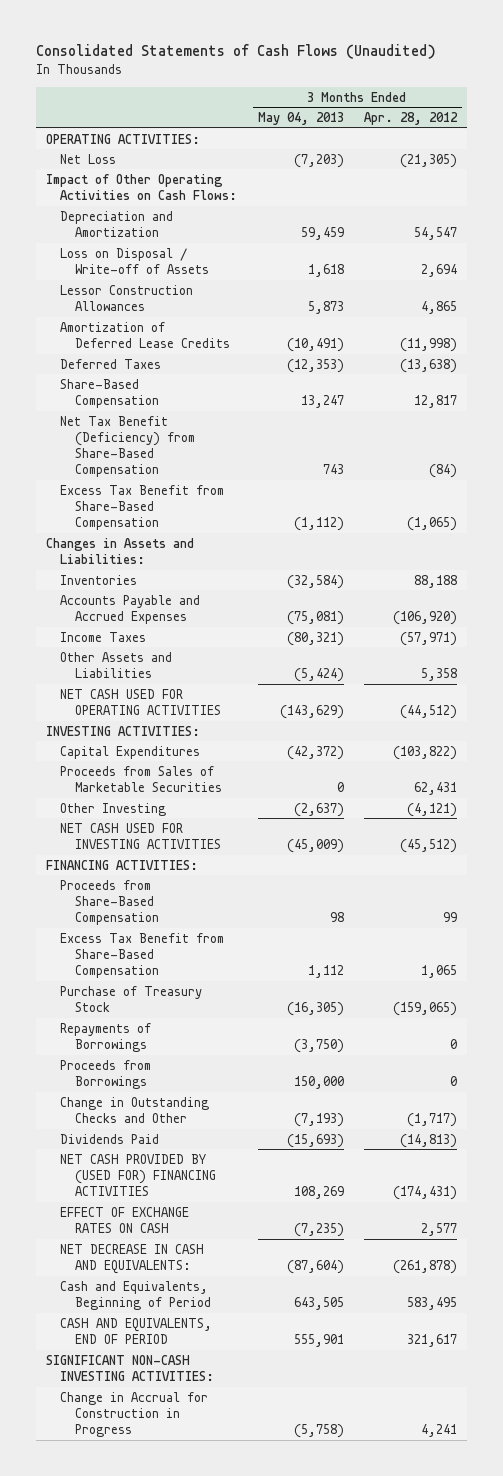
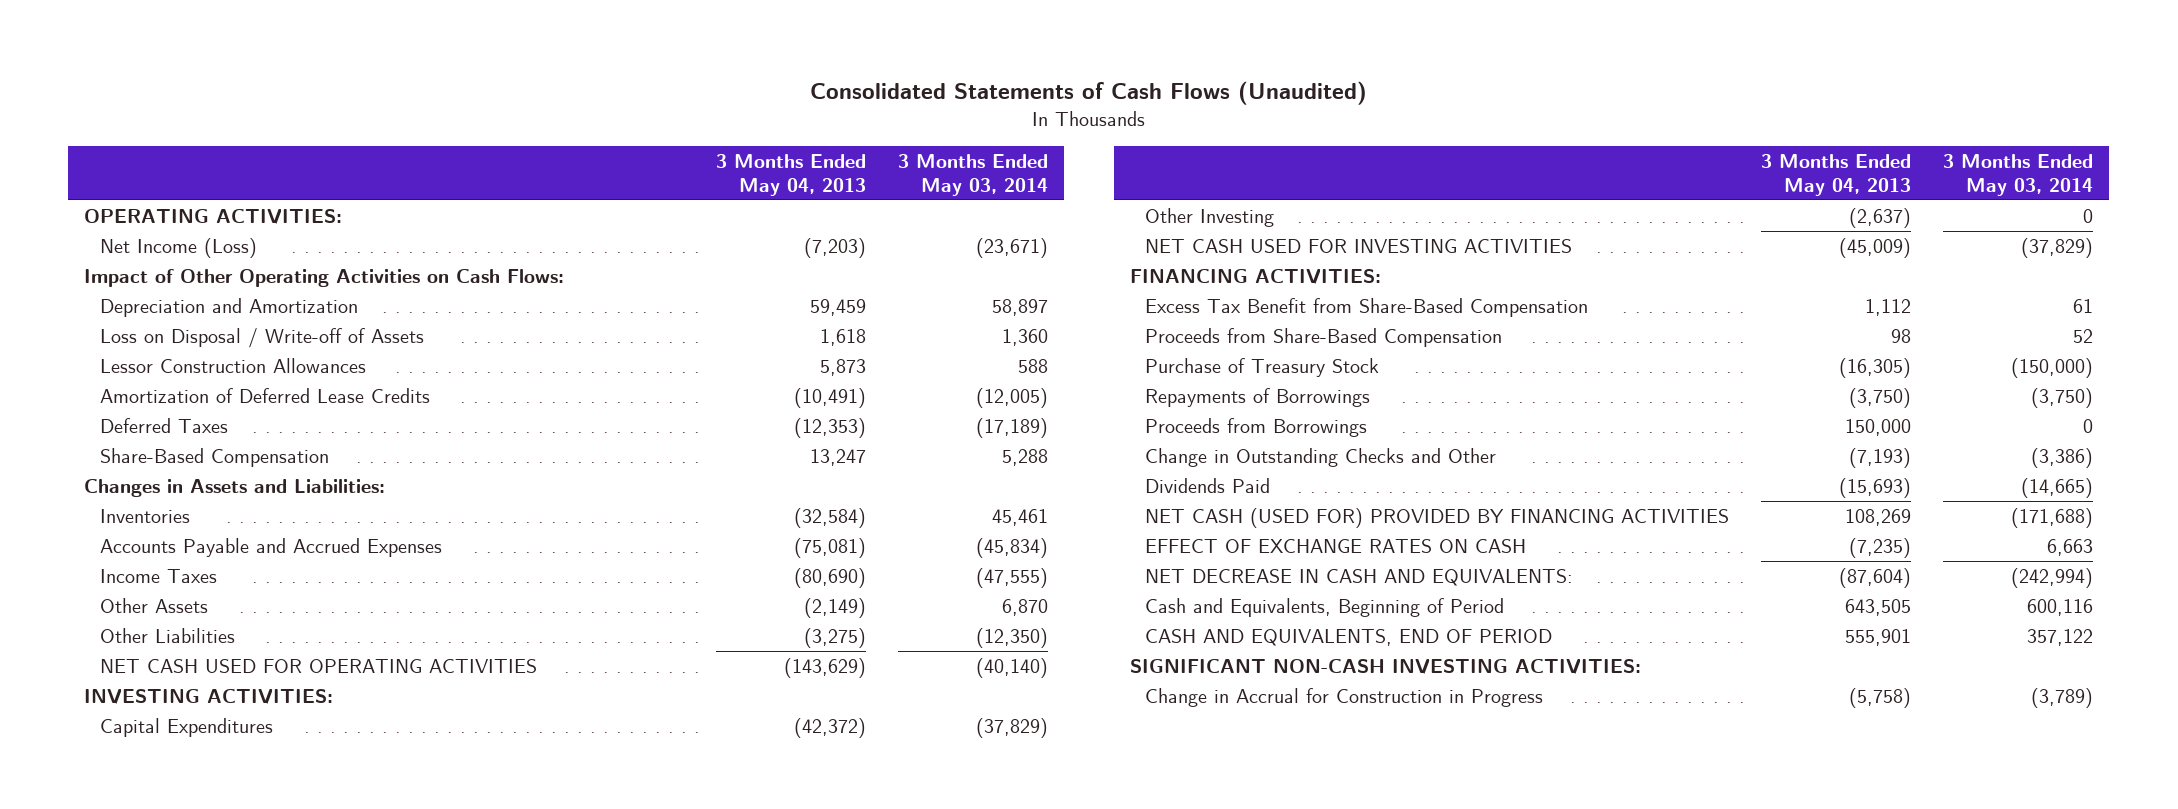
- | 3 Months Ended May 04, 2013 | 3 Months Ended Apr. 28, 2012
+ | 3 Months Ended May 04, 2013 | 3 Months Ended May 03, 2014
- Net Loss | (7,203) | (21,305)
+ Net Income (Loss) | (7,203) | (23,671)
- Net Tax Benefit (Deficiency) from Share-Based Compensation | 743 | (84)
- Excess Tax Benefit from Share-Based Compensation | (1,112) | (1,065)
- Income Taxes | (80,321) | (57,971)
- Other Assets and Liabilities | (5,424) | 5,358
+ Income Taxes | (80,690) | (47,555)
+ Other Assets | (2,149) | 6,870
+ Other Liabilities | (3,275) | (12,350)
- Proceeds from Sales of Marketable Securities | 0 | 62,431
moved down: Proceeds from Share-Based Compensation | 98 | 52
- NET CASH PROVIDED BY (USED FOR) FINANCING ACTIVITIES | 108,269 | (174,431)
+ NET CASH (USED FOR) PROVIDED BY FINANCING ACTIVITIES | 108,269 | (171,688)

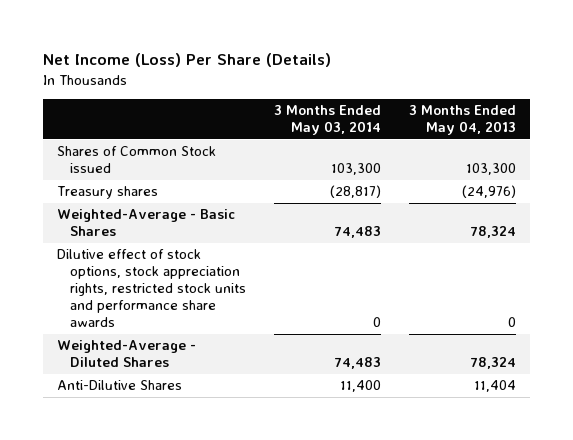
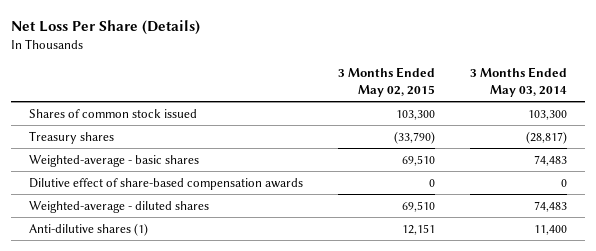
- Net Income (Loss) Per Share (Details)
+ Net Loss Per Share (Details)
- | 3 Months Ended May 03, 2014 | 3 Months Ended May 04, 2013
+ | 3 Months Ended May 02, 2015 | 3 Months Ended May 03, 2014
- Shares of Common Stock issued | 103,300 | 103,300
+ Shares of common stock issued | 103,300 | 103,300
- Weighted-Average - Basic Shares | 74,483 | 78,324
- Dilutive effect of stock options, stock appreciation rights, restricted stock units and performance share awards | 0 | 0
- Weighted-Average - Diluted Shares | 74,483 | 78,324
- Anti-Dilutive Shares | 11,400 | 11,404
+ Weighted-average - basic shares | 69,510 | 74,483
+ Dilutive effect of share-based compensation awards | 0 | 0
+ Weighted-average - diluted shares | 69,510 | 74,483
+ Anti-dilutive shares (1) | 12,151 | 11,400

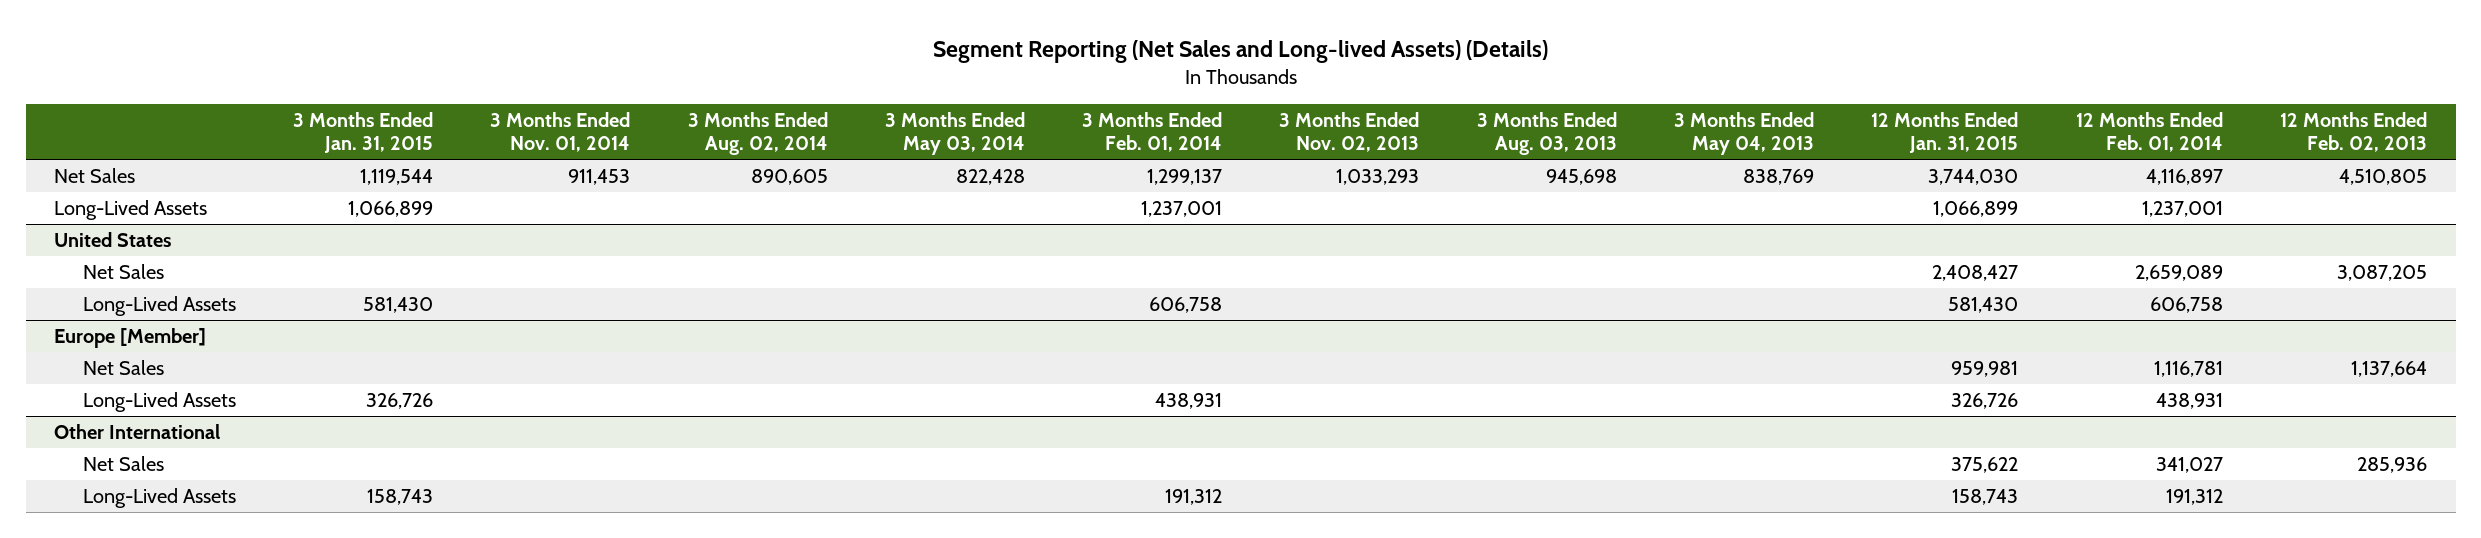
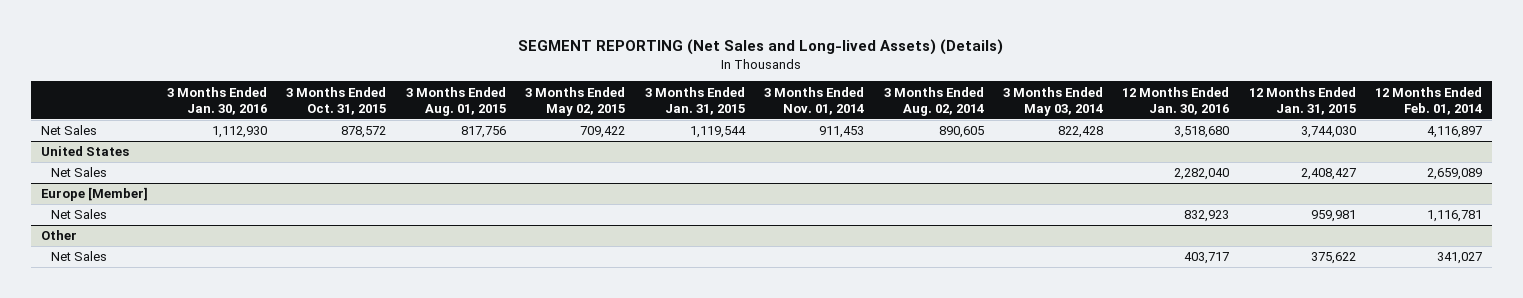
- Segment Reporting (Net Sales and Long-lived Assets) (Details)
+ SEGMENT REPORTING (Net Sales and Long-lived Assets) (Details)
- | 3 Months Ended Jan. 31, 2015 | 3 Months Ended Nov. 01, 2014 | 3 Months Ended Aug. 02, 2014 | 3 Months Ended May 03, 2014 | 3 Months Ended Feb. 01, 2014 | 3 Months Ended Nov. 02, 2013 | 3 Months Ended Aug. 03, 2013 | 3 Months Ended May 04, 2013 | 12 Months Ended Jan. 31, 2015 | 12 Months Ended Feb. 01, 2014 | 12 Months Ended Feb. 02, 2013
+ | 3 Months Ended Jan. 30, 2016 | 3 Months Ended Oct. 31, 2015 | 3 Months Ended Aug. 01, 2015 | 3 Months Ended May 02, 2015 | 3 Months Ended Jan. 31, 2015 | 3 Months Ended Nov. 01, 2014 | 3 Months Ended Aug. 02, 2014 | 3 Months Ended May 03, 2014 | 12 Months Ended Jan. 30, 2016 | 12 Months Ended Jan. 31, 2015 | 12 Months Ended Feb. 01, 2014
- Long-Lived Assets | 1,066,899 | | | | 1,237,001 | | | | 1,066,899 | 1,237,001 |
@ United States
- Long-Lived Assets | 581,430 | | | | 606,758 | | | | 581,430 | 606,758 |
@ Europe [Member]
- Long-Lived Assets | 326,726 | | | | 438,931 | | | | 326,726 | 438,931 |
- Other International
+ Other
- Long-Lived Assets | 158,743 | | | | 191,312 | | | | 158,743 | 191,312 |

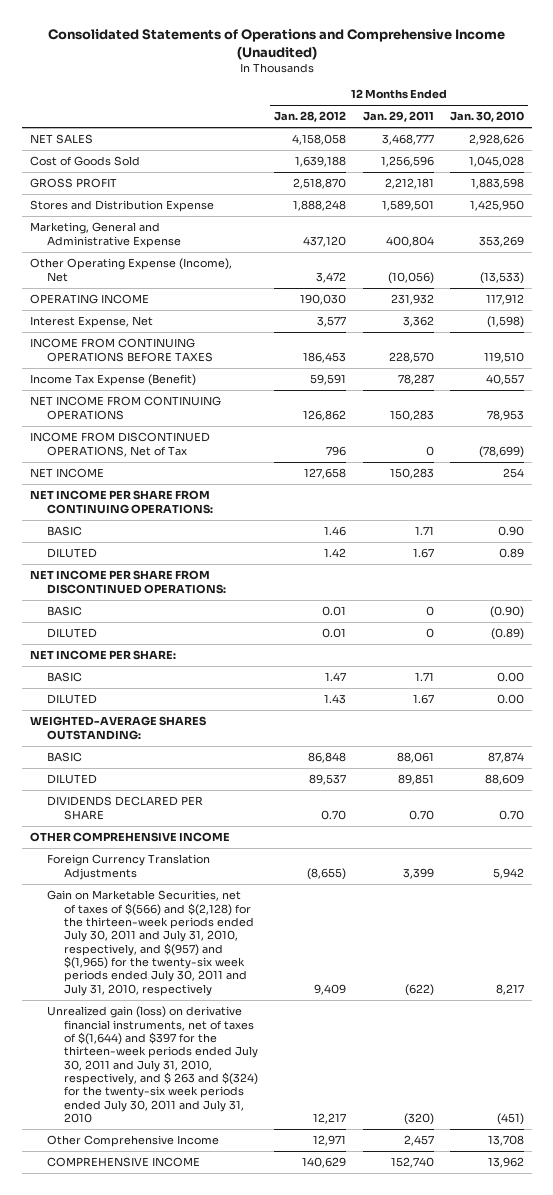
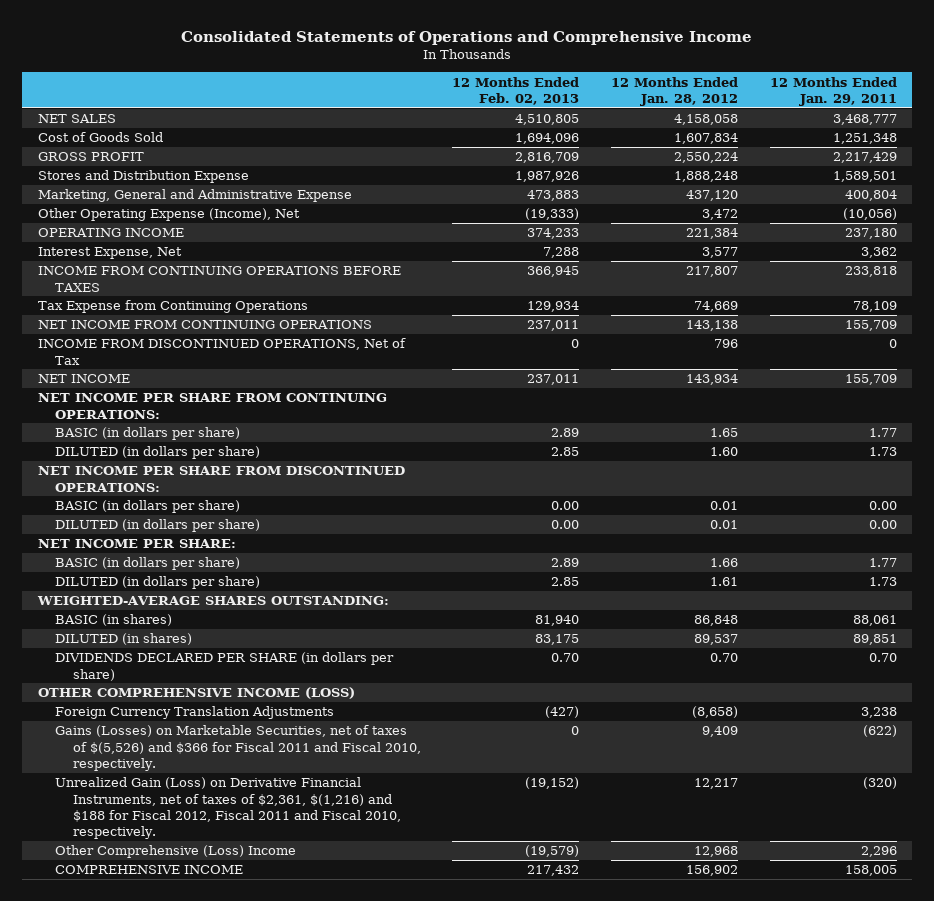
- Consolidated Statements of Operations and Comprehensive Income (Unaudited)
+ Consolidated Statements of Operations and Comprehensive Income
- | 12 Months Ended Jan. 28, 2012 | 12 Months Ended Jan. 29, 2011 | 12 Months Ended Jan. 30, 2010
+ | 12 Months Ended Feb. 02, 2013 | 12 Months Ended Jan. 28, 2012 | 12 Months Ended Jan. 29, 2011
- Cost of Goods Sold | 1,639,188 | 1,256,596 | 1,045,028
- GROSS PROFIT | 2,518,870 | 2,212,181 | 1,883,598
+ Cost of Goods Sold | 1,694,096 | 1,607,834 | 1,251,348
+ GROSS PROFIT | 2,816,709 | 2,550,224 | 2,217,429
- OPERATING INCOME | 190,030 | 231,932 | 117,912
+ OPERATING INCOME | 374,233 | 221,384 | 237,180
- INCOME FROM CONTINUING OPERATIONS BEFORE TAXES | 186,453 | 228,570 | 119,510
- Income Tax Expense (Benefit) | 59,591 | 78,287 | 40,557
- NET INCOME FROM CONTINUING OPERATIONS | 126,862 | 150,283 | 78,953
+ INCOME FROM CONTINUING OPERATIONS BEFORE TAXES | 366,945 | 217,807 | 233,818
+ Tax Expense from Continuing Operations | 129,934 | 74,669 | 78,109
+ NET INCOME FROM CONTINUING OPERATIONS | 237,011 | 143,138 | 155,709
- NET INCOME | 127,658 | 150,283 | 254
+ NET INCOME | 237,011 | 143,934 | 155,709
- BASIC | 1.46 | 1.71 | 0.90
- DILUTED | 1.42 | 1.67 | 0.89
+ BASIC (in dollars per share) | 2.89 | 1.65 | 1.77
+ DILUTED (in dollars per share) | 2.85 | 1.60 | 1.73
- BASIC | 0.01 | 0 | (0.90)
- DILUTED | 0.01 | 0 | (0.89)
+ BASIC (in dollars per share) | 0.00 | 0.01 | 0.00
+ DILUTED (in dollars per share) | 0.00 | 0.01 | 0.00
- BASIC | 1.47 | 1.71 | 0.00
- DILUTED | 1.43 | 1.67 | 0.00
+ BASIC (in dollars per share) | 2.89 | 1.66 | 1.77
+ DILUTED (in dollars per share) | 2.85 | 1.61 | 1.73
- BASIC | 86,848 | 88,061 | 87,874
- DILUTED | 89,537 | 89,851 | 88,609
- DIVIDENDS DECLARED PER SHARE | 0.70 | 0.70 | 0.70
- OTHER COMPREHENSIVE INCOME
- Foreign Currency Translation Adjustments | (8,655) | 3,399 | 5,942
- Gain on Marketable Securities, net of taxes of $(566) and $(2,128) for the thirteen-week periods ended July 30, 2011 and July 31, 2010, respectively, and $(957) and $(1,965) for the twenty-six week periods ended July 30, 2011 and July 31, 2010, respectively | 9,409 | (622) | 8,217
- Unrealized gain (loss) on derivative financial instruments, net of taxes of $(1,644) and $397 for the thirteen-week periods ended July 30, 2011 and July 31, 2010, respectively, and $ 263 and $(324) for the twenty-six week periods ended July 30, 2011 and July 31, 2010 | 12,217 | (320) | (451)
- Other Comprehensive Income | 12,971 | 2,457 | 13,708
- COMPREHENSIVE INCOME | 140,629 | 152,740 | 13,962
+ BASIC (in shares) | 81,940 | 86,848 | 88,061
+ DILUTED (in shares) | 83,175 | 89,537 | 89,851
+ DIVIDENDS DECLARED PER SHARE (in dollars per share) | 0.70 | 0.70 | 0.70
+ OTHER COMPREHENSIVE INCOME (LOSS)
+ Foreign Currency Translation Adjustments | (427) | (8,658) | 3,238
+ Gains (Losses) on Marketable Securities, net of taxes of $(5,526) and $366 for Fiscal 2011 and Fiscal 2010, respectively. | 0 | 9,409 | (622)
+ Unrealized Gain (Loss) on Derivative Financial Instruments, net of taxes of $2,361, $(1,216) and $188 for Fiscal 2012, Fiscal 2011 and Fiscal 2010, respectively. | (19,152) | 12,217 | (320)
+ Other Comprehensive (Loss) Income | (19,579) | 12,968 | 2,296
+ COMPREHENSIVE INCOME | 217,432 | 156,902 | 158,005

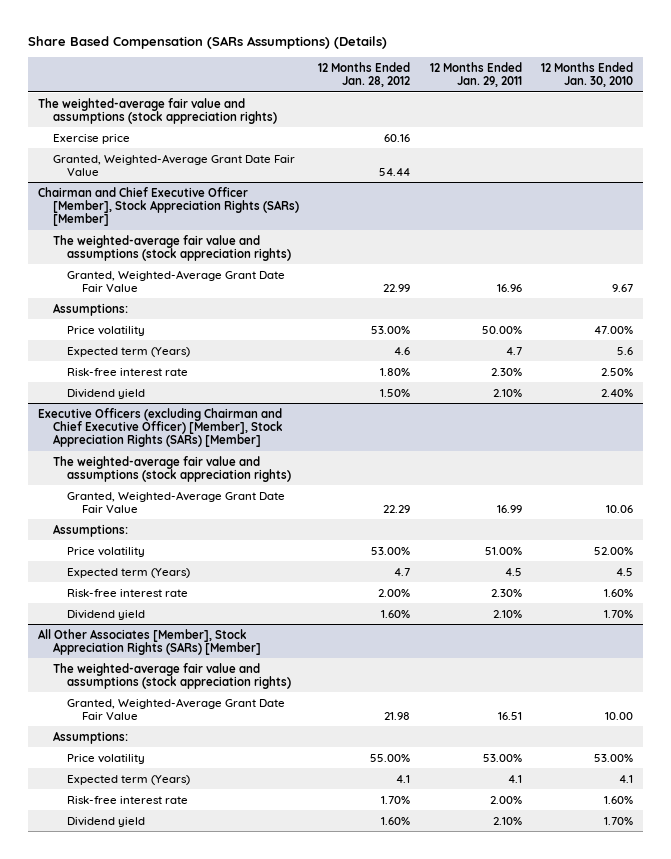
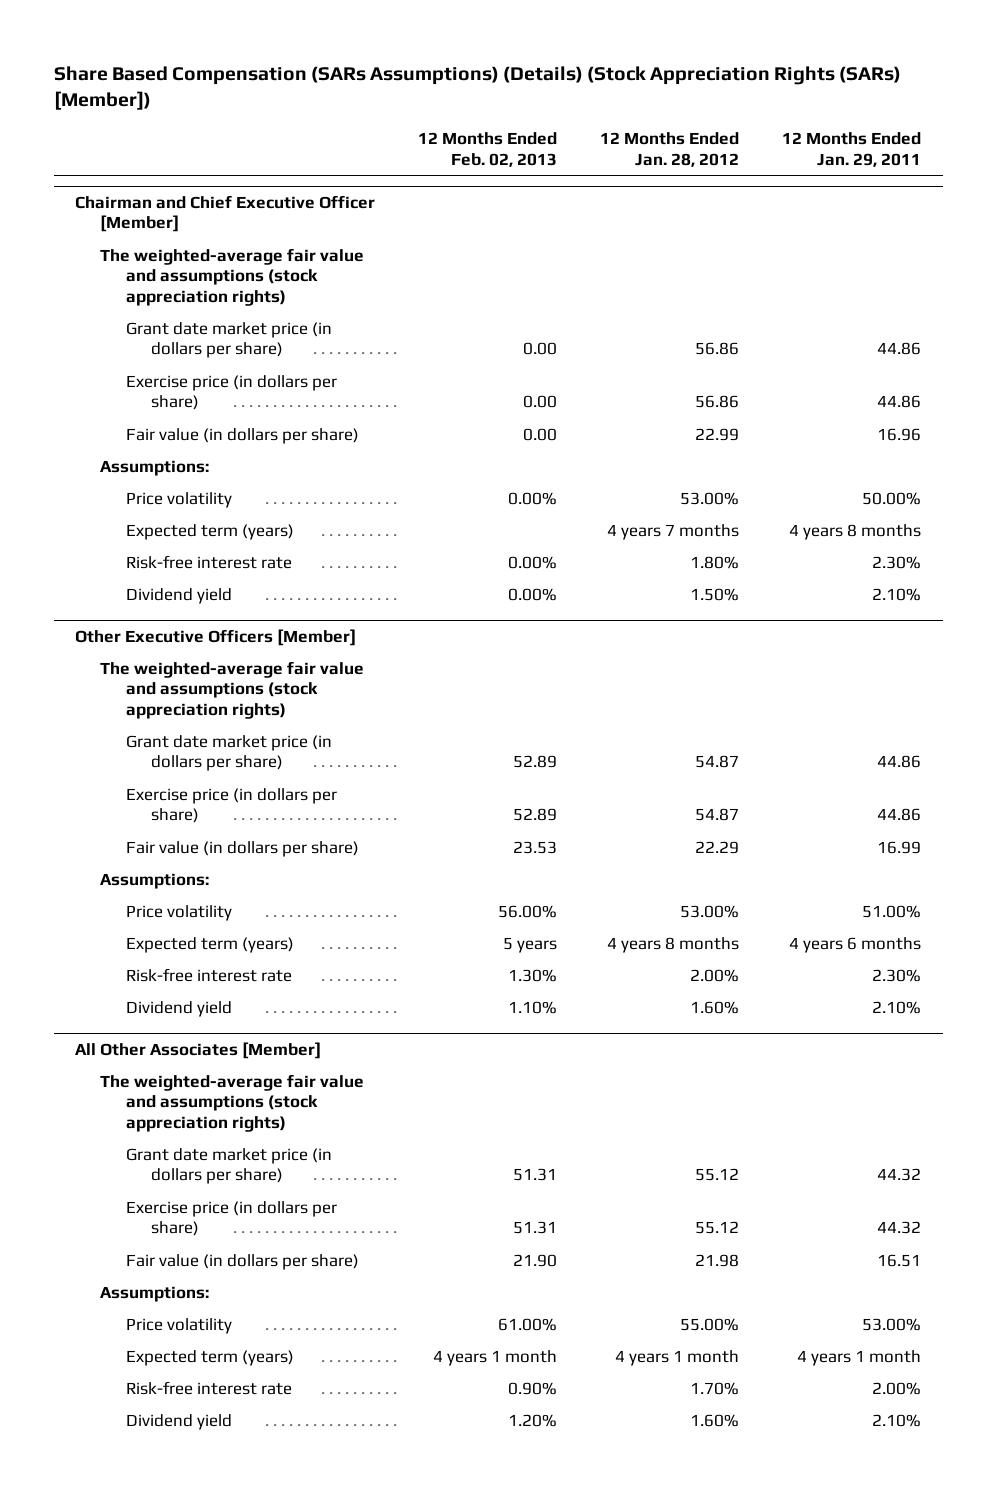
- Share Based Compensation (SARs Assumptions) (Details)
+ Share Based Compensation (SARs Assumptions) (Details) (Stock Appreciation Rights (SARs) [Member])
- | 12 Months Ended Jan. 28, 2012 | 12 Months Ended Jan. 29, 2011 | 12 Months Ended Jan. 30, 2010
+ | 12 Months Ended Feb. 02, 2013 | 12 Months Ended Jan. 28, 2012 | 12 Months Ended Jan. 29, 2011
- The weighted-average fair value and assumptions (stock appreciation rights)
- Exercise price | 60.16 | |
- Granted, Weighted-Average Grant Date Fair Value | 54.44 | |
- Chairman and Chief Executive Officer [Member], Stock Appreciation Rights (SARs) [Member]
+ Chairman and Chief Executive Officer [Member]
- Granted, Weighted-Average Grant Date Fair Value | 22.99 | 16.96 | 9.67
+ Grant date market price (in dollars per share) | 0.00 | 56.86 | 44.86
+ Exercise price (in dollars per share) | 0.00 | 56.86 | 44.86
+ Fair value (in dollars per share) | 0.00 | 22.99 | 16.96
- Expected term (Years) | 4.6 | 4.7 | 5.6
+ Expected term (years) | | 4 years 7 months | 4 years 8 months
- Executive Officers (excluding Chairman and Chief Executive Officer) [Member], Stock Appreciation Rights (SARs) [Member]
+ Other Executive Officers [Member]
- Granted, Weighted-Average Grant Date Fair Value | 22.29 | 16.99 | 10.06
+ Grant date market price (in dollars per share) | 52.89 | 54.87 | 44.86
+ Exercise price (in dollars per share) | 52.89 | 54.87 | 44.86
+ Fair value (in dollars per share) | 23.53 | 22.29 | 16.99
- Expected term (Years) | 4.7 | 4.5 | 4.5
+ Expected term (years) | 5 years | 4 years 8 months | 4 years 6 months
- All Other Associates [Member], Stock Appreciation Rights (SARs) [Member]
+ All Other Associates [Member]
- Granted, Weighted-Average Grant Date Fair Value | 21.98 | 16.51 | 10.00
+ Grant date market price (in dollars per share) | 51.31 | 55.12 | 44.32
+ Exercise price (in dollars per share) | 51.31 | 55.12 | 44.32
+ Fair value (in dollars per share) | 21.90 | 21.98 | 16.51
- Expected term (Years) | 4.1 | 4.1 | 4.1
+ Expected term (years) | 4 years 1 month | 4 years 1 month | 4 years 1 month

